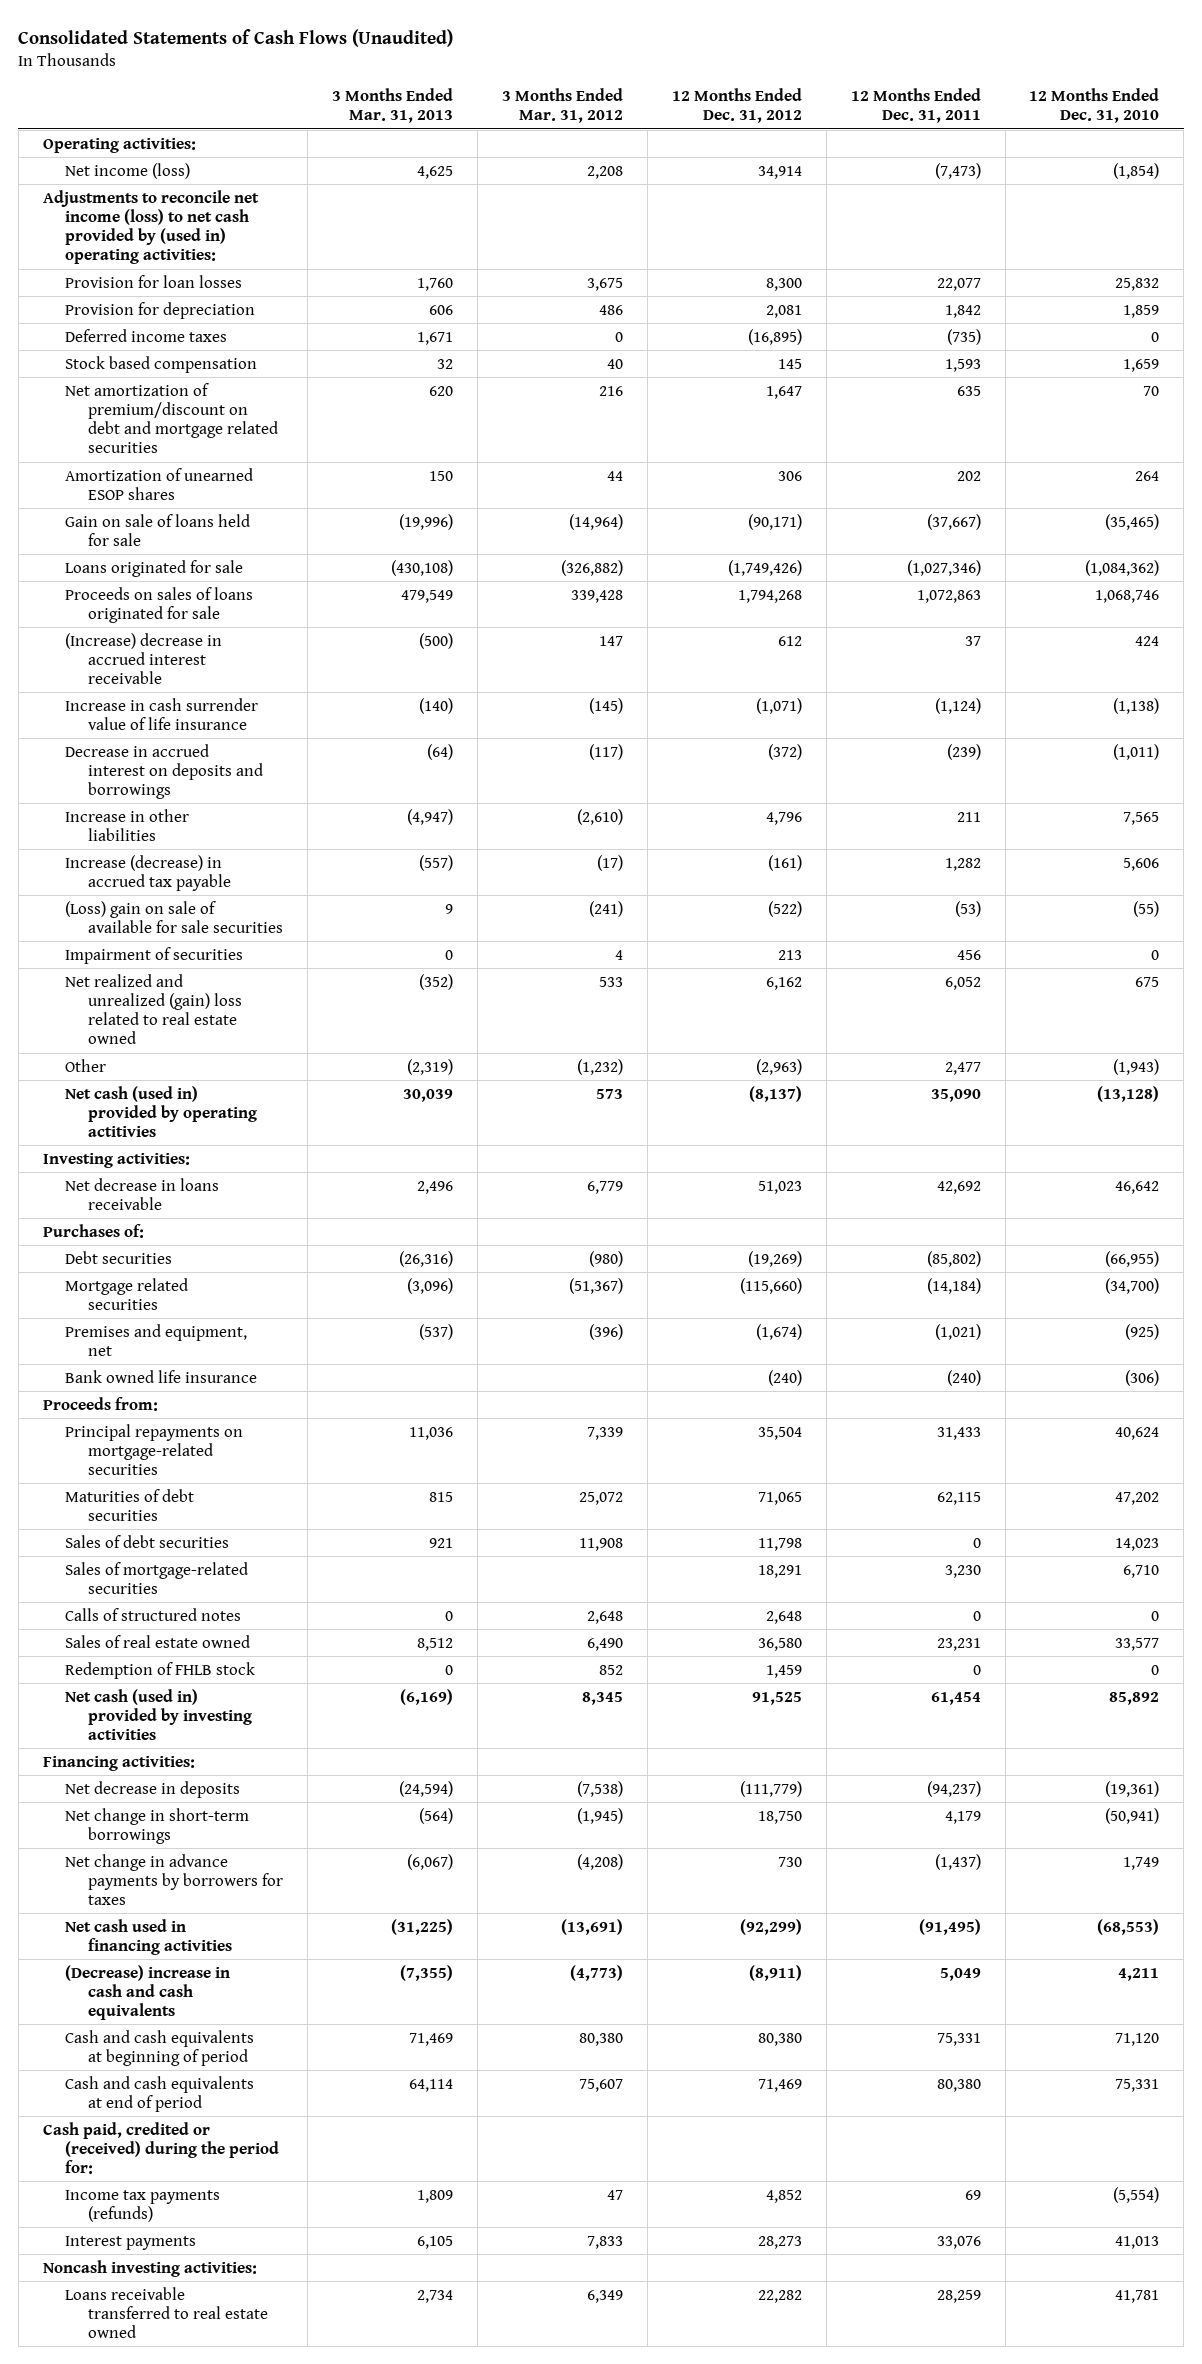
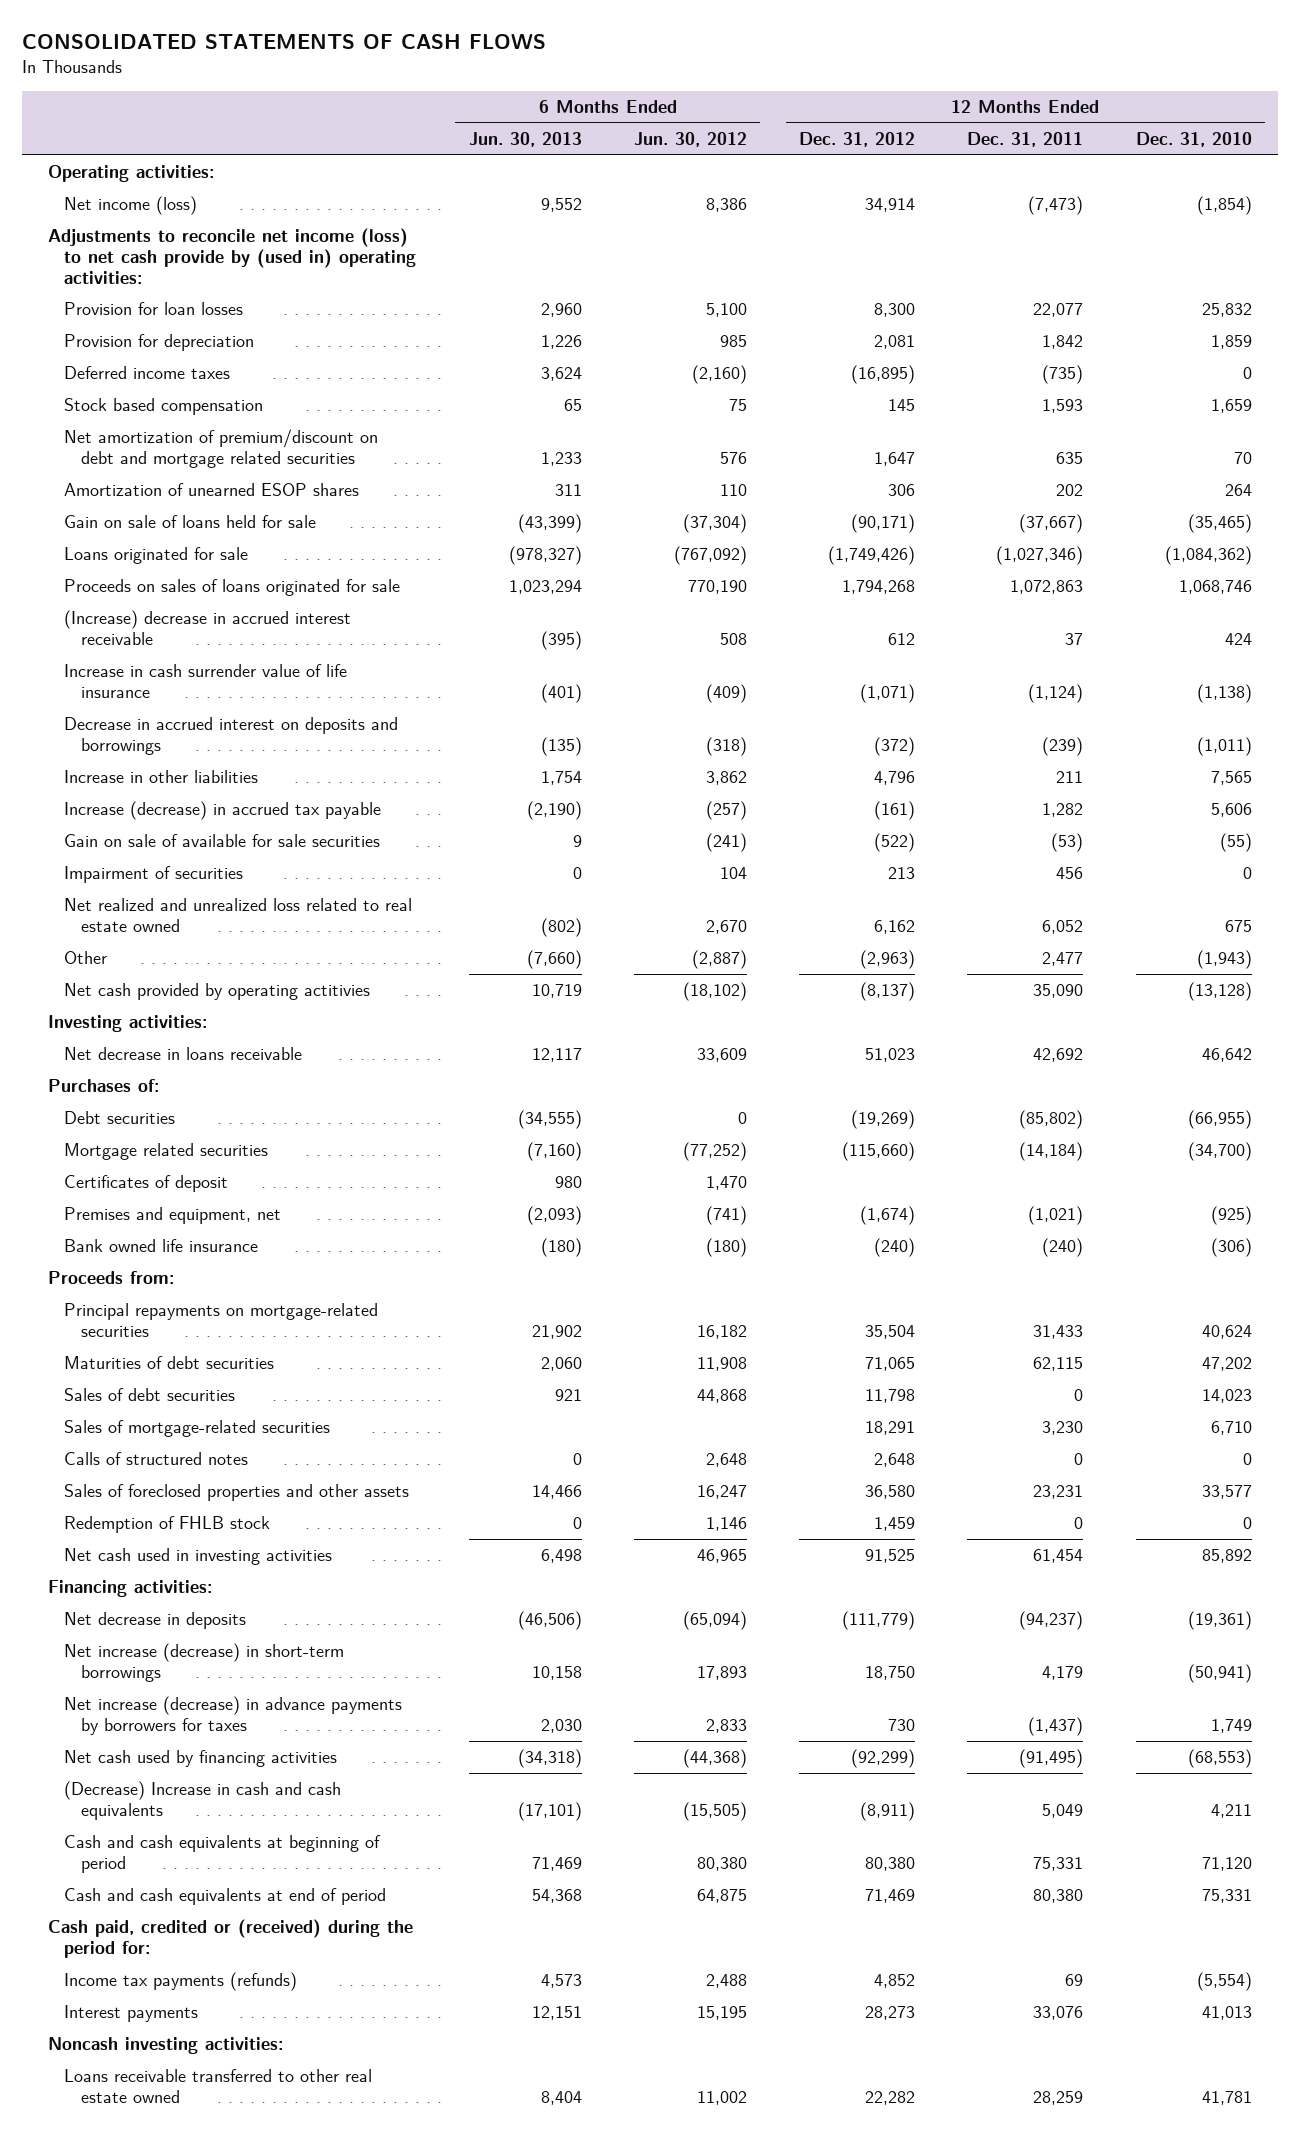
- Consolidated Statements of Cash Flows (Unaudited)
+ CONSOLIDATED STATEMENTS OF CASH FLOWS
- | 3 Months Ended Mar. 31, 2013 | 3 Months Ended Mar. 31, 2012 | 12 Months Ended Dec. 31, 2012 | 12 Months Ended Dec. 31, 2011 | 12 Months Ended Dec. 31, 2010
+ | 6 Months Ended Jun. 30, 2013 | 6 Months Ended Jun. 30, 2012 | 12 Months Ended Dec. 31, 2012 | 12 Months Ended Dec. 31, 2011 | 12 Months Ended Dec. 31, 2010
- Adjustments to reconcile net income (loss) to net cash provided by (used in) operating activities:
+ Adjustments to reconcile net income (loss) to net cash provide by (used in) operating activities:
- (Loss) gain on sale of available for sale securities | 9 | (241) | (522) | (53) | (55)
+ Gain on sale of available for sale securities | 9 | (241) | (522) | (53) | (55)
- Net realized and unrealized (gain) loss related to real estate owned | (352) | 533 | 6,162 | 6,052 | 675
+ Net realized and unrealized loss related to real estate owned | (802) | 2,670 | 6,162 | 6,052 | 675
- Net cash (used in) provided by operating actitivies | 30,039 | 573 | (8,137) | 35,090 | (13,128)
+ Net cash provided by operating actitivies | 10,719 | (18,102) | (8,137) | 35,090 | (13,128)
+ Certificates of deposit | 980 | 1,470 | | |
- Sales of real estate owned | 8,512 | 6,490 | 36,580 | 23,231 | 33,577
+ Sales of foreclosed properties and other assets | 14,466 | 16,247 | 36,580 | 23,231 | 33,577
- Net cash (used in) provided by investing activities | (6,169) | 8,345 | 91,525 | 61,454 | 85,892
+ Net cash used in investing activities | 6,498 | 46,965 | 91,525 | 61,454 | 85,892
- Net change in short-term borrowings | (564) | (1,945) | 18,750 | 4,179 | (50,941)
- Net change in advance payments by borrowers for taxes | (6,067) | (4,208) | 730 | (1,437) | 1,749
- Net cash used in financing activities | (31,225) | (13,691) | (92,299) | (91,495) | (68,553)
- (Decrease) increase in cash and cash equivalents | (7,355) | (4,773) | (8,911) | 5,049 | 4,211
+ Net increase (decrease) in short-term borrowings | 10,158 | 17,893 | 18,750 | 4,179 | (50,941)
+ Net increase (decrease) in advance payments by borrowers for taxes | 2,030 | 2,833 | 730 | (1,437) | 1,749
+ Net cash used by financing activities | (34,318) | (44,368) | (92,299) | (91,495) | (68,553)
+ (Decrease) Increase in cash and cash equivalents | (17,101) | (15,505) | (8,911) | 5,049 | 4,211
- Loans receivable transferred to real estate owned | 2,734 | 6,349 | 22,282 | 28,259 | 41,781
+ Loans receivable transferred to other real estate owned | 8,404 | 11,002 | 22,282 | 28,259 | 41,781

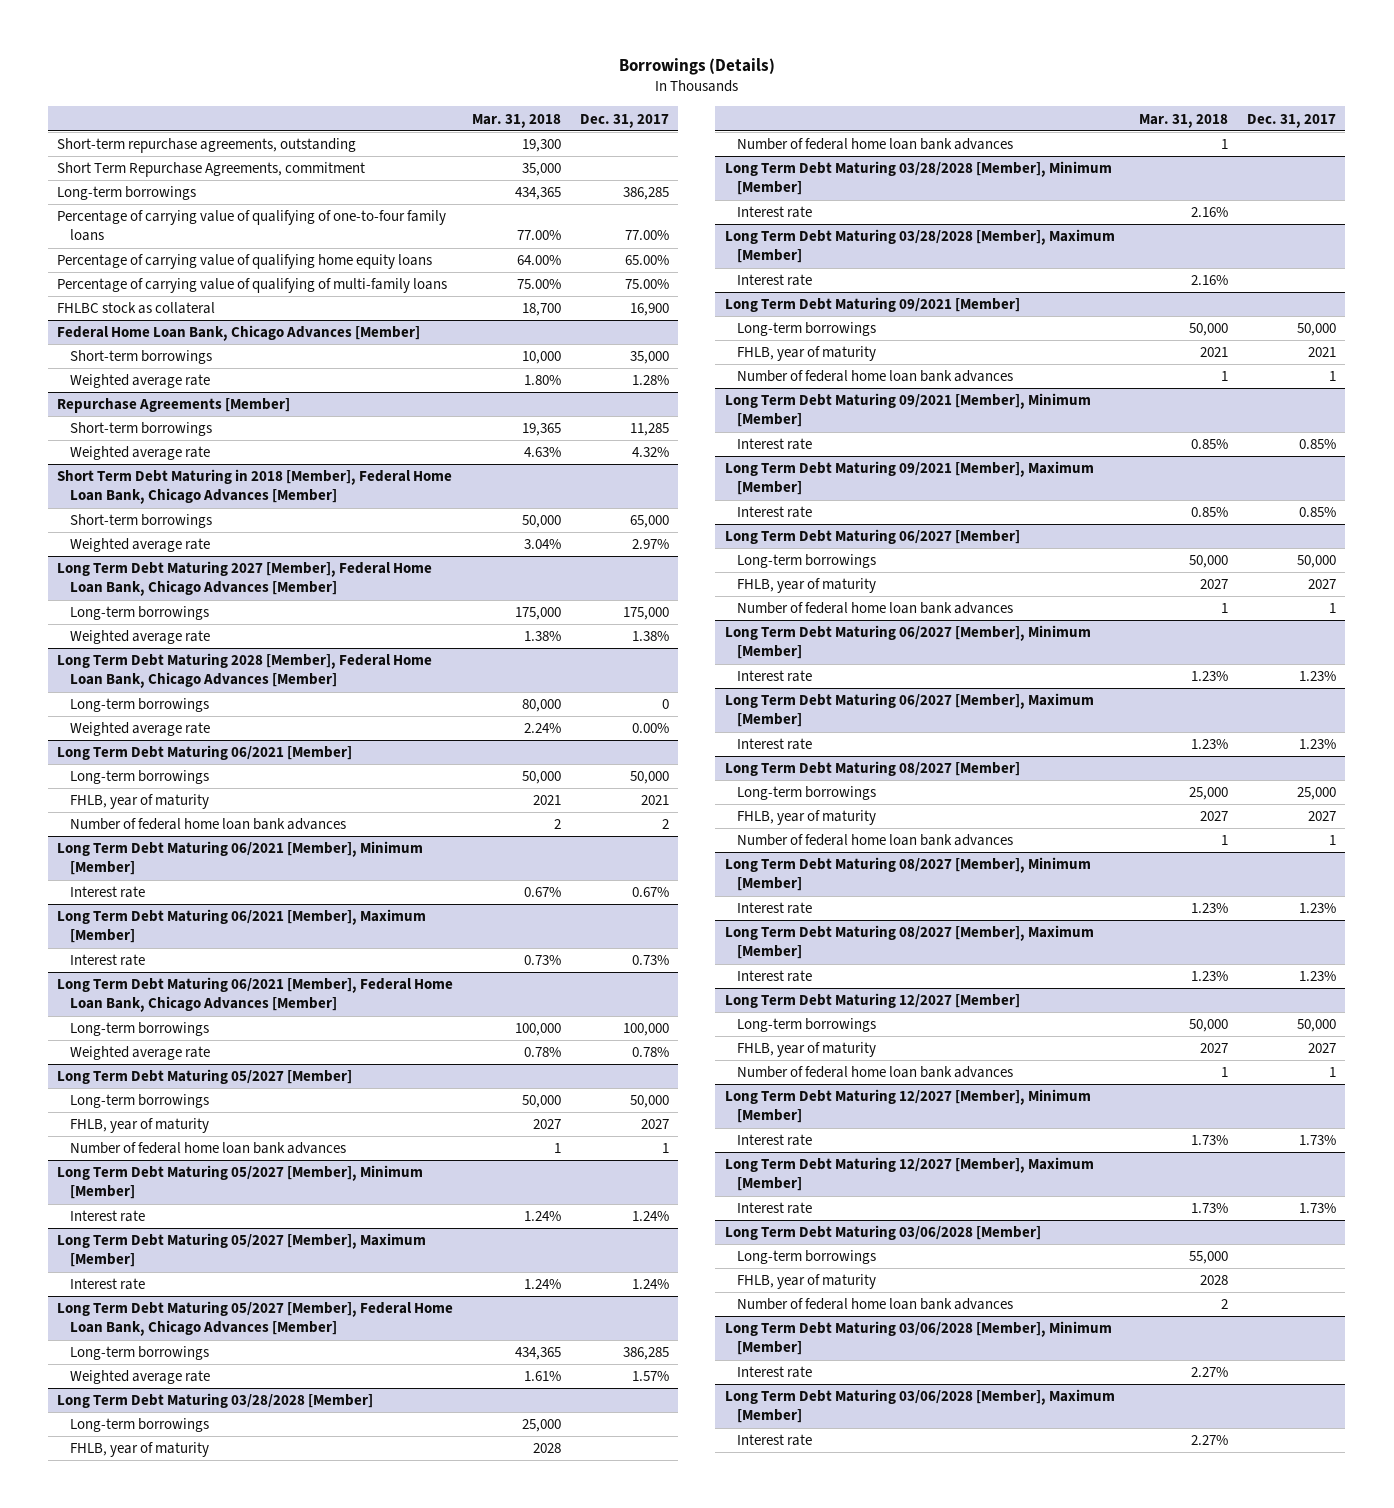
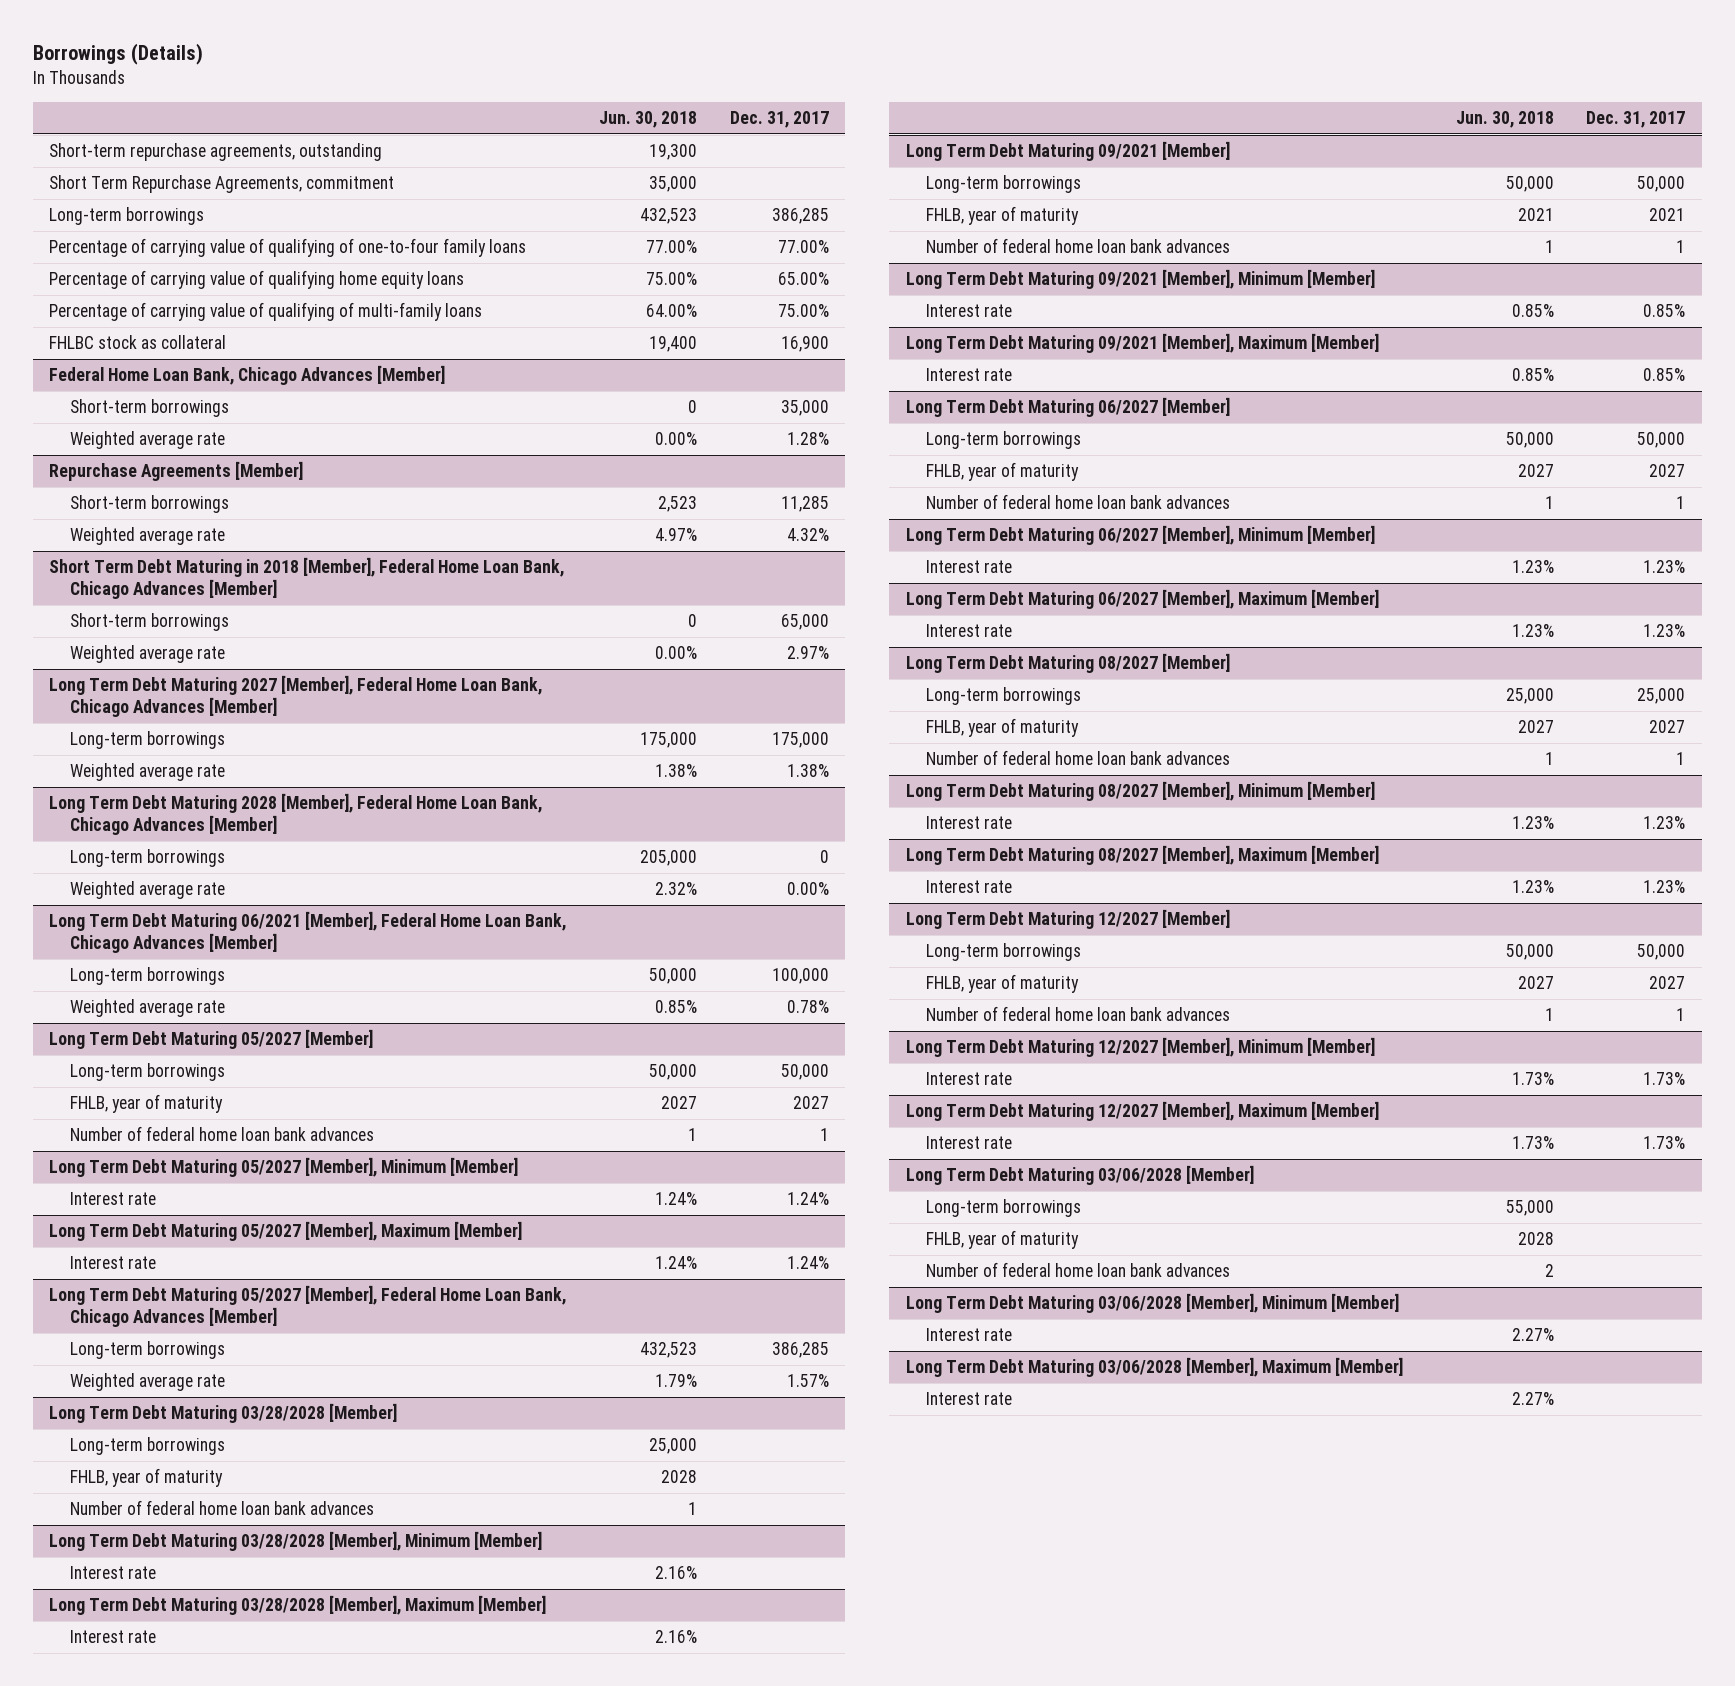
- | Mar. 31, 2018 | Dec. 31, 2017
+ | Jun. 30, 2018 | Dec. 31, 2017
- Long Term Debt Maturing 06/2021 [Member]
- Long-term borrowings | 50,000 | 50,000
- FHLB, year of maturity | 2021 | 2021
- Number of federal home loan bank advances | 2 | 2
- Long Term Debt Maturing 06/2021 [Member], Minimum [Member]
- Interest rate | 0.67% | 0.67%
- Long Term Debt Maturing 06/2021 [Member], Maximum [Member]
- Interest rate | 0.73% | 0.73%

